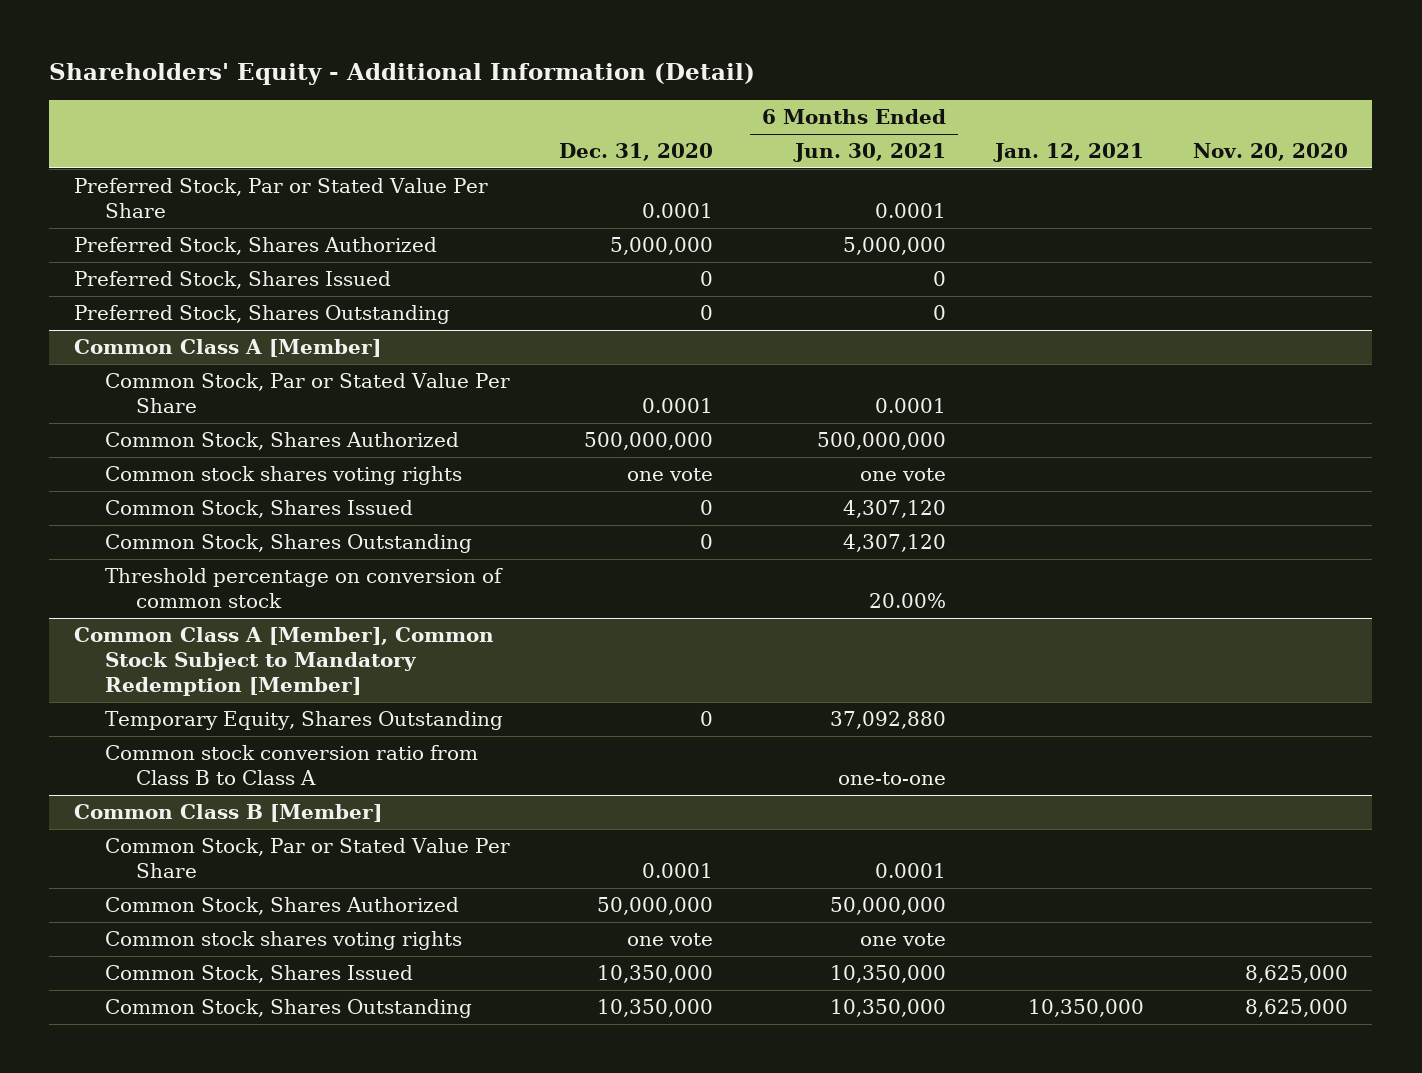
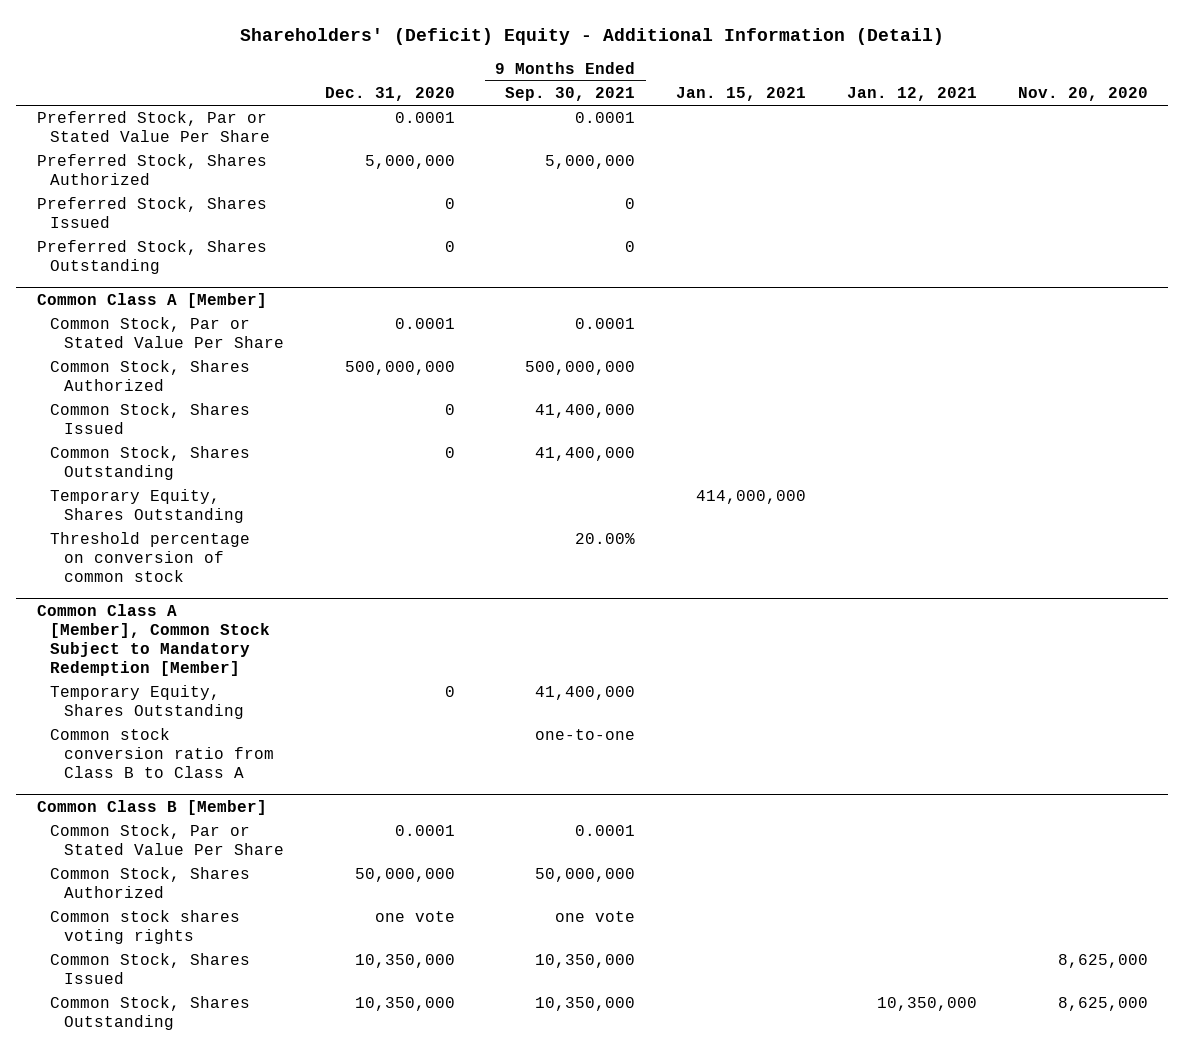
- Shareholders' Equity - Additional Information (Detail)
+ Shareholders' (Deficit) Equity - Additional Information (Detail)
- | Dec. 31, 2020 | 6 Months Ended Jun. 30, 2021 | Jan. 12, 2021 | Nov. 20, 2020
+ | Dec. 31, 2020 | 9 Months Ended Sep. 30, 2021 | Jan. 15, 2021 | Jan. 12, 2021 | Nov. 20, 2020
@ Common Class A [Member]
- Common stock shares voting rights | one vote | one vote | |
+ Temporary Equity, Shares Outstanding | | | 414,000,000 | |

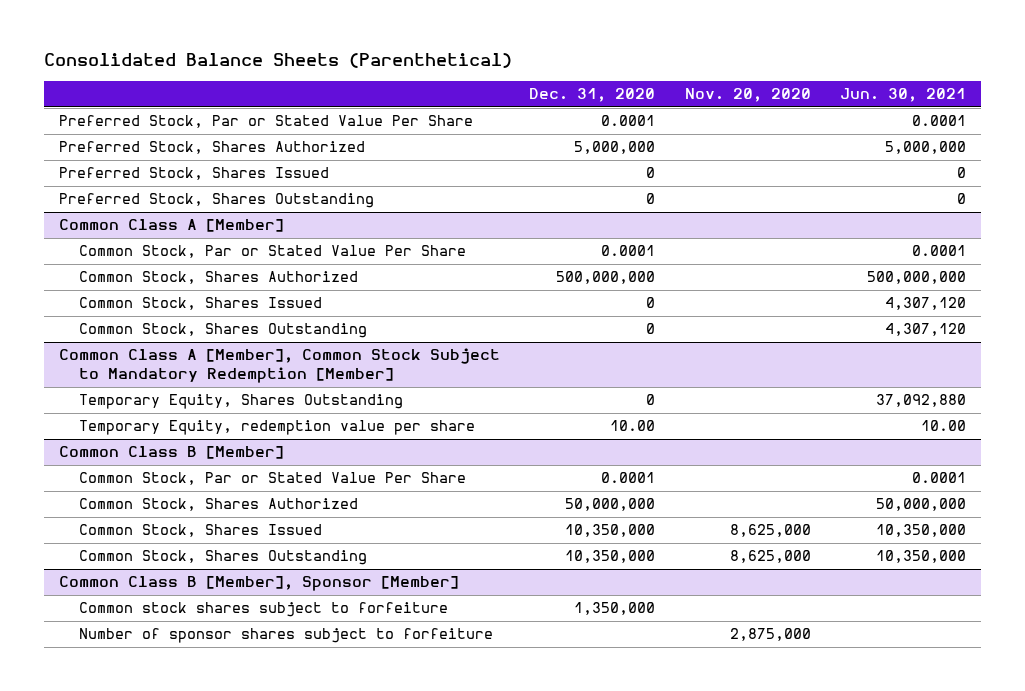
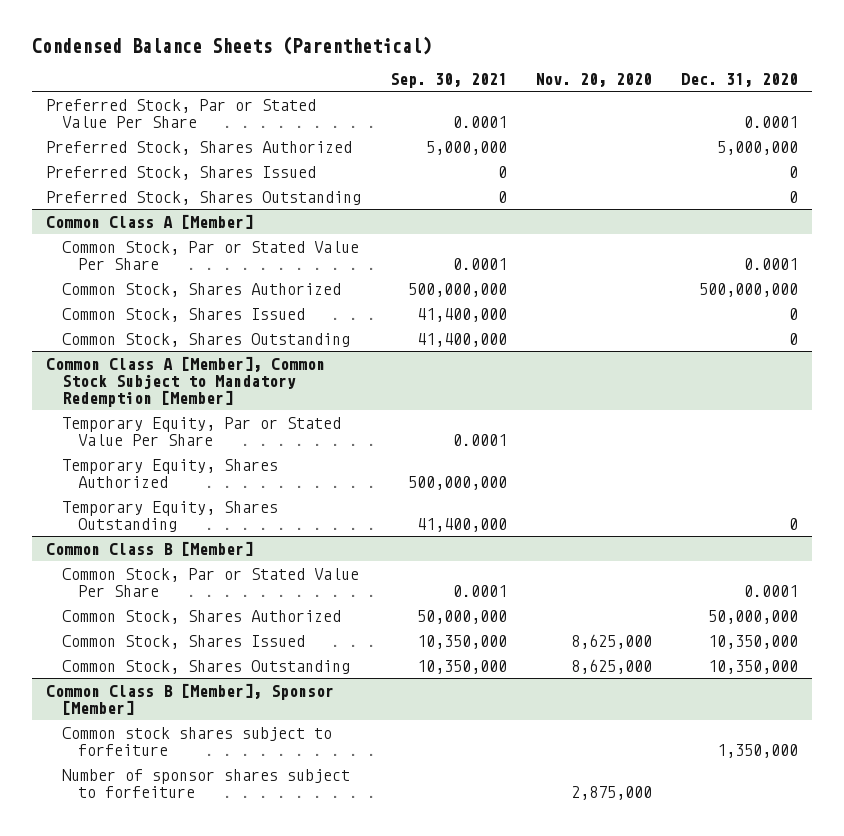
- Consolidated Balance Sheets (Parenthetical)
+ Condensed Balance Sheets (Parenthetical)
- | Dec. 31, 2020 | Nov. 20, 2020 | Jun. 30, 2021
+ | Sep. 30, 2021 | Nov. 20, 2020 | Dec. 31, 2020
@ Common Class A [Member], Common Stock Subject to Mandatory Redemption [Member]
+ Temporary Equity, Par or Stated Value Per Share | 0.0001 | |
+ Temporary Equity, Shares Authorized | 500,000,000 | |
- Temporary Equity, redemption value per share | 10.00 | | 10.00

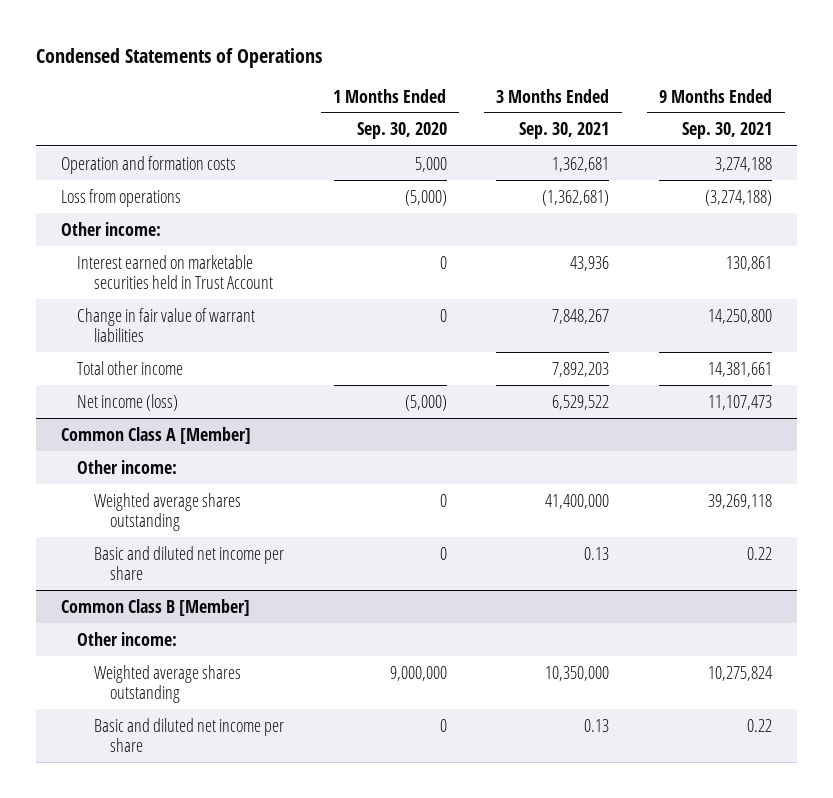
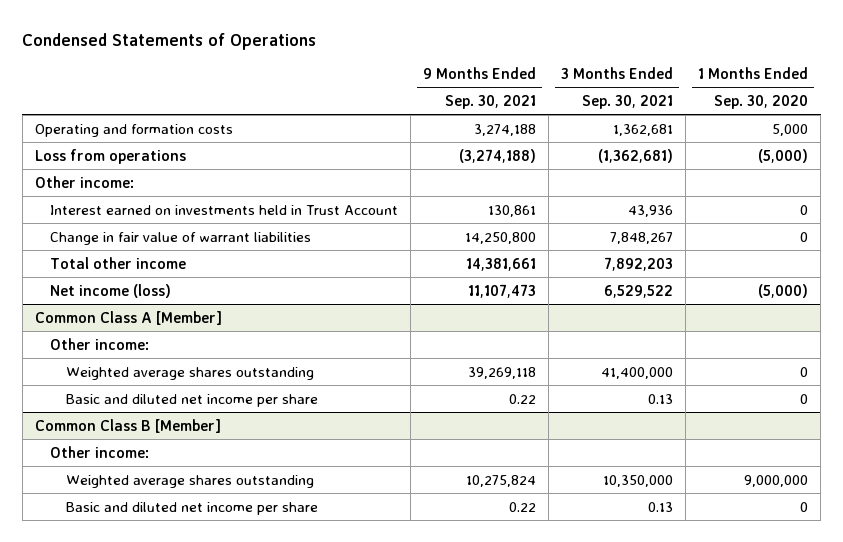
- | 1 Months Ended Sep. 30, 2020 | 3 Months Ended Sep. 30, 2021 | 9 Months Ended Sep. 30, 2021
+ | 9 Months Ended Sep. 30, 2021 | 3 Months Ended Sep. 30, 2021 | 1 Months Ended Sep. 30, 2020
- Operation and formation costs | 5,000 | 1,362,681 | 3,274,188
+ Operating and formation costs | 3,274,188 | 1,362,681 | 5,000
- Interest earned on marketable securities held in Trust Account | 0 | 43,936 | 130,861
+ Interest earned on investments held in Trust Account | 130,861 | 43,936 | 0

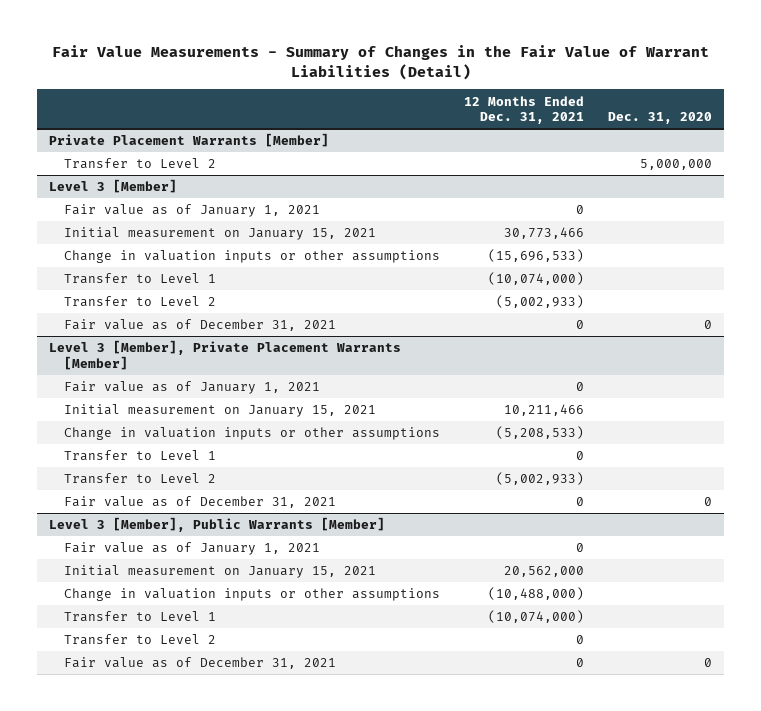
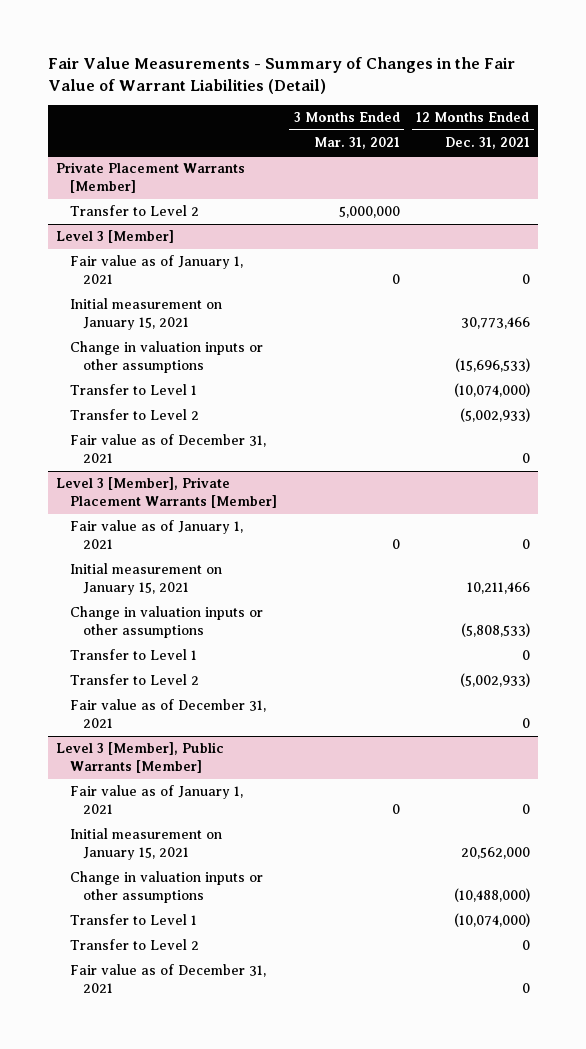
- | 12 Months Ended Dec. 31, 2021 | Dec. 31, 2020
+ | 3 Months Ended Mar. 31, 2021 | 12 Months Ended Dec. 31, 2021
@ Level 3 [Member], Private Placement Warrants [Member]
- Change in valuation inputs or other assumptions | (5,208,533) |
+ Change in valuation inputs or other assumptions | | (5,808,533)

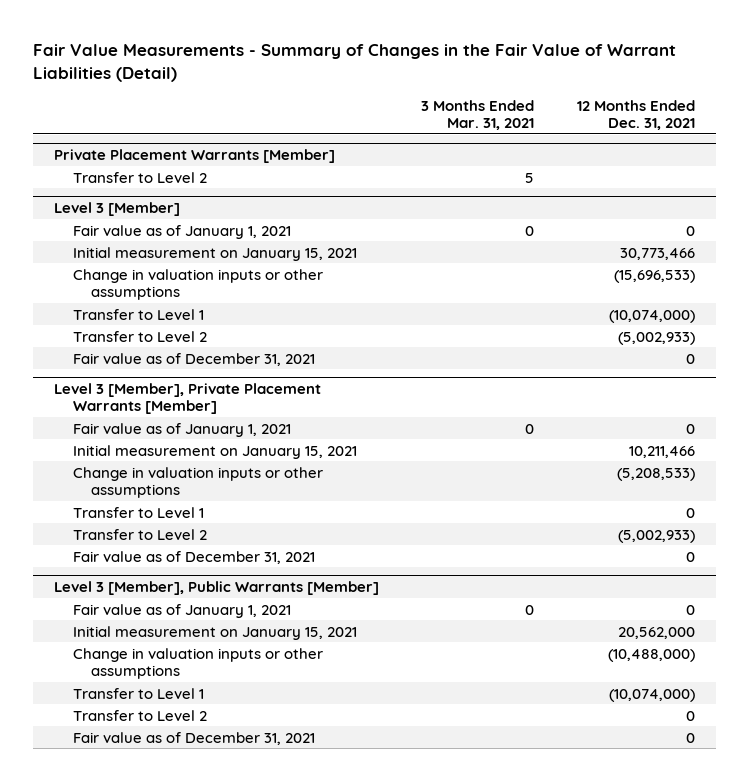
@ Private Placement Warrants [Member]
- Transfer to Level 2 | 5,000,000 |
+ Transfer to Level 2 | 5 |
@ Level 3 [Member], Private Placement Warrants [Member]
- Change in valuation inputs or other assumptions | | (5,808,533)
+ Change in valuation inputs or other assumptions | | (5,208,533)

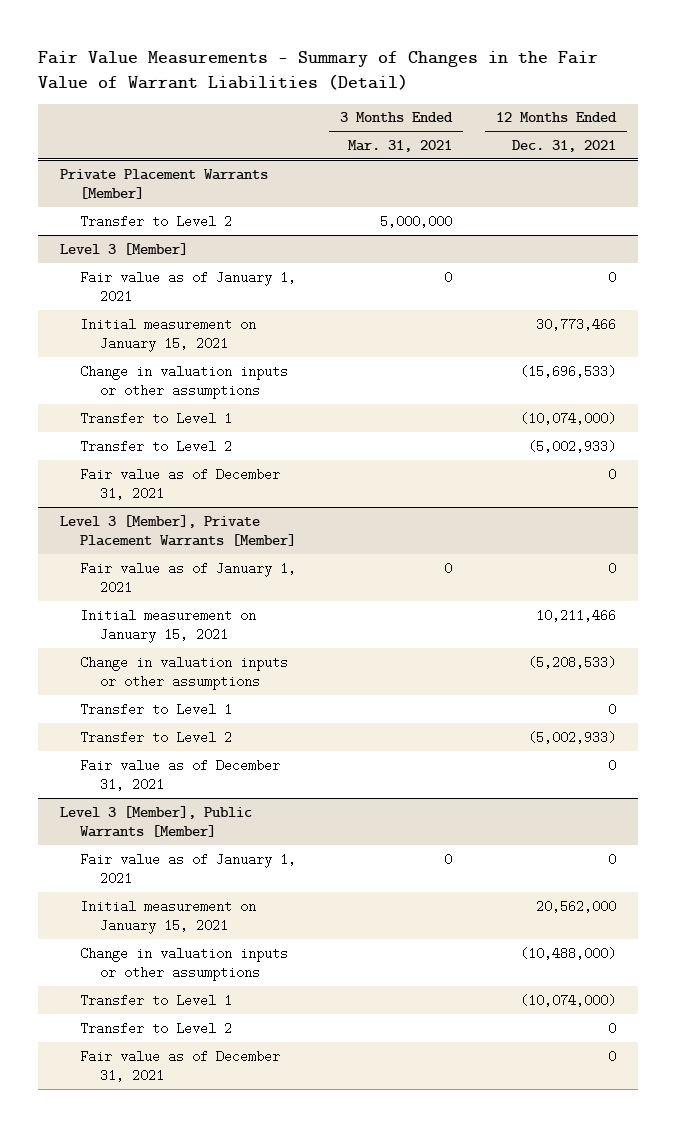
@ Private Placement Warrants [Member]
- Transfer to Level 2 | 5 |
+ Transfer to Level 2 | 5,000,000 |

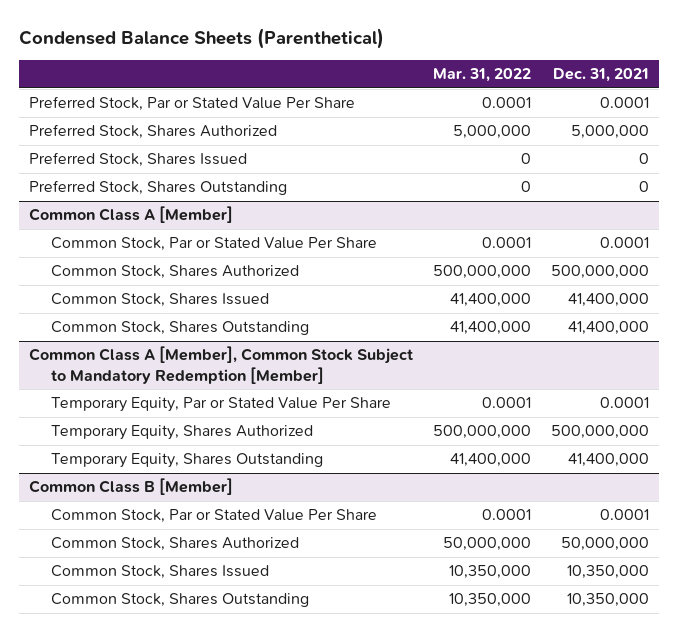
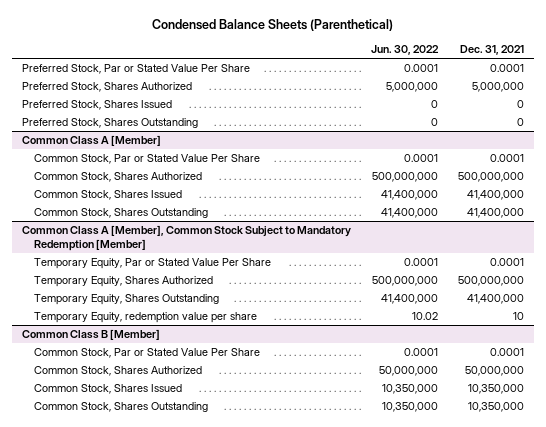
- | Mar. 31, 2022 | Dec. 31, 2021
+ | Jun. 30, 2022 | Dec. 31, 2021
@ Common Class A [Member], Common Stock Subject to Mandatory Redemption [Member]
+ Temporary Equity, redemption value per share | 10.02 | 10

